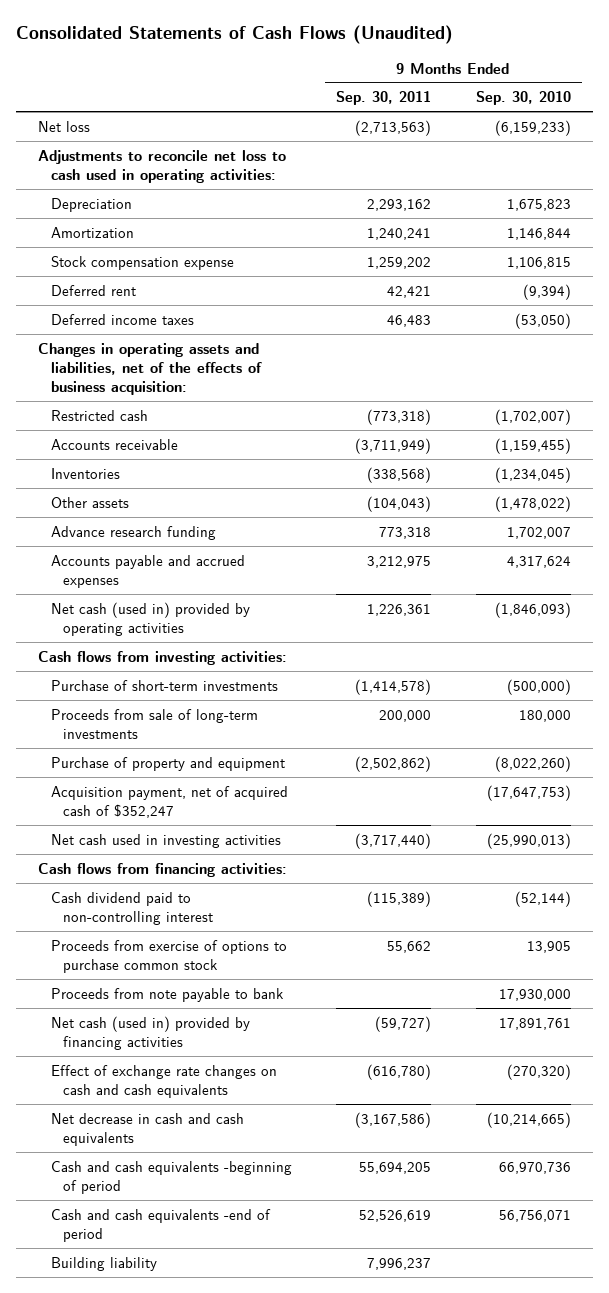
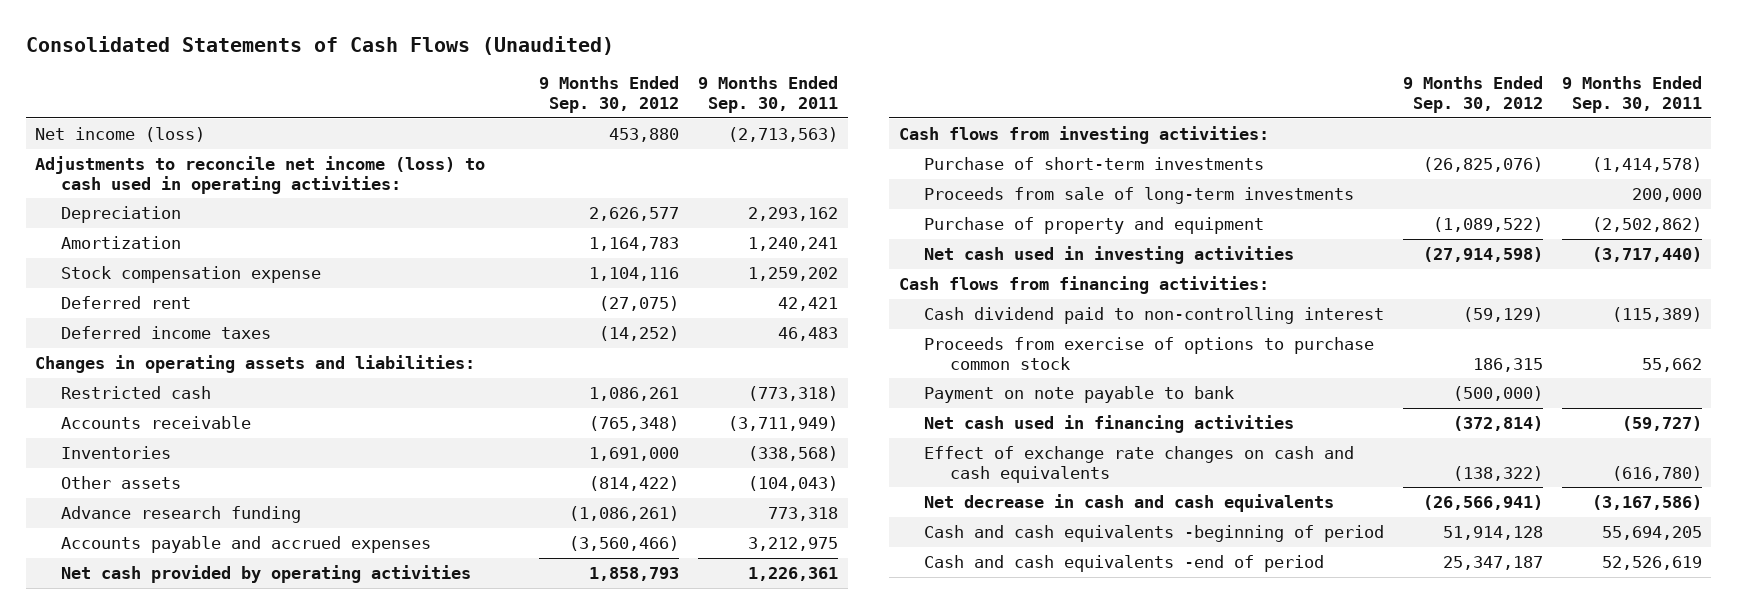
- | 9 Months Ended Sep. 30, 2011 | 9 Months Ended Sep. 30, 2010
+ | 9 Months Ended Sep. 30, 2012 | 9 Months Ended Sep. 30, 2011
- Net loss | (2,713,563) | (6,159,233)
- Adjustments to reconcile net loss to cash used in operating activities:
+ Net income (loss) | 453,880 | (2,713,563)
+ Adjustments to reconcile net income (loss) to cash used in operating activities:
- Changes in operating assets and liabilities, net of the effects of business acquisition:
+ Changes in operating assets and liabilities:
- Net cash (used in) provided by operating activities | 1,226,361 | (1,846,093)
+ Net cash provided by operating activities | 1,858,793 | 1,226,361
- Acquisition payment, net of acquired cash of $352,247 | | (17,647,753)
- Proceeds from note payable to bank | | 17,930,000
- Net cash (used in) provided by financing activities | (59,727) | 17,891,761
+ Payment on note payable to bank | (500,000) |
+ Net cash used in financing activities | (372,814) | (59,727)
- Building liability | 7,996,237 |

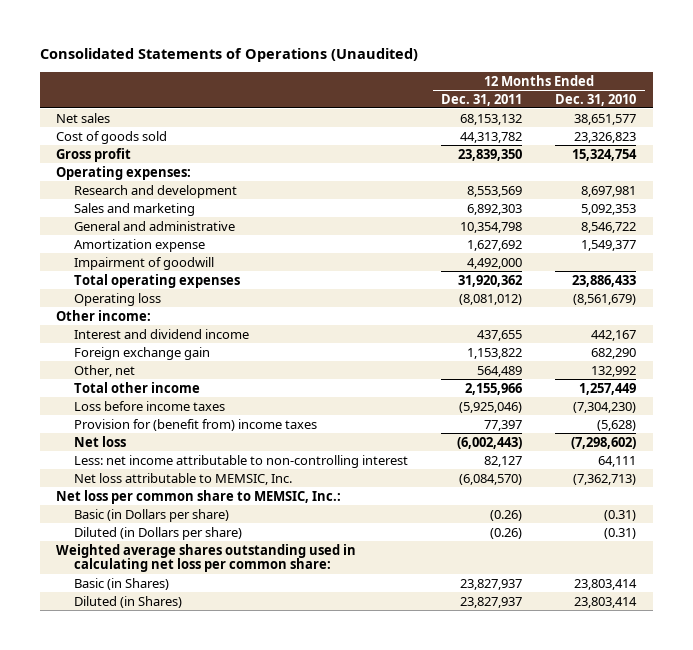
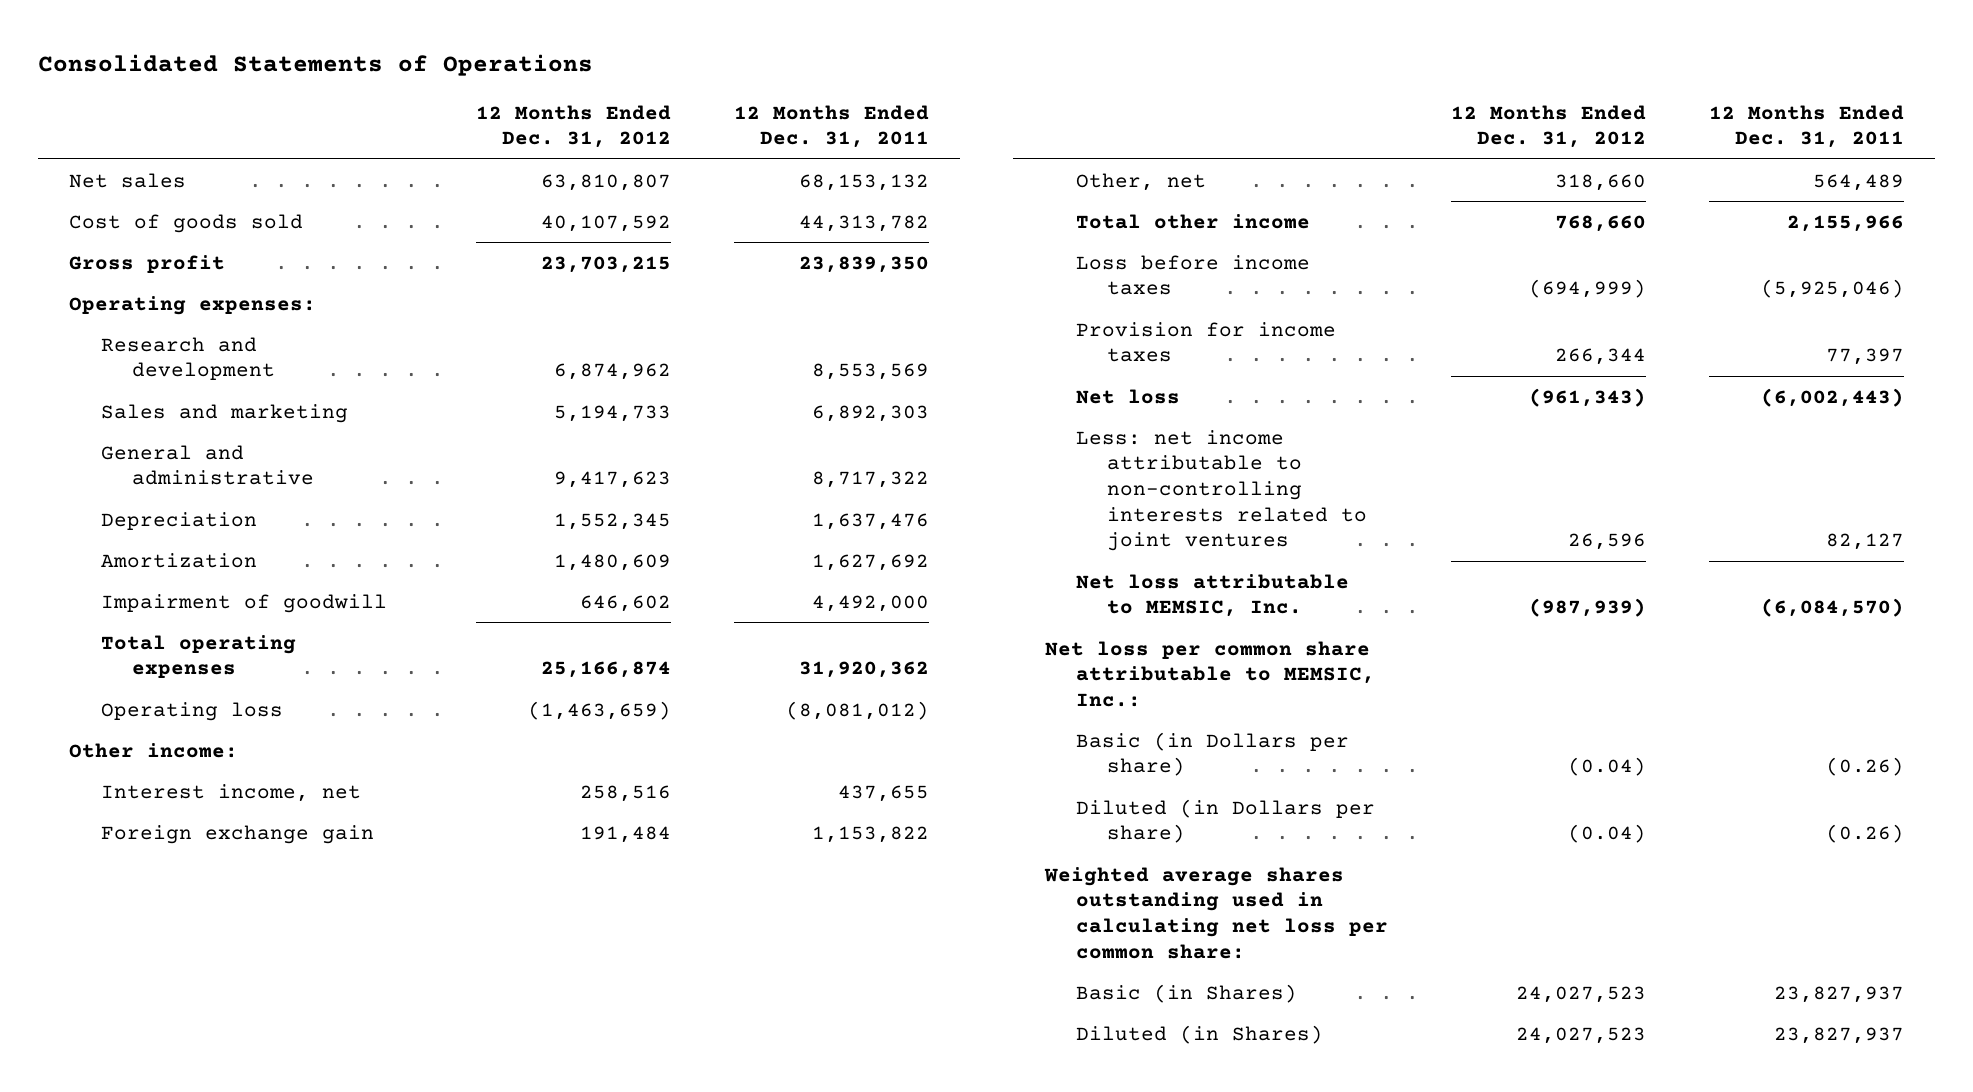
- Consolidated Statements of Operations (Unaudited)
+ Consolidated Statements of Operations
- | 12 Months Ended Dec. 31, 2011 | 12 Months Ended Dec. 31, 2010
+ | 12 Months Ended Dec. 31, 2012 | 12 Months Ended Dec. 31, 2011
- General and administrative | 10,354,798 | 8,546,722
- Amortization expense | 1,627,692 | 1,549,377
+ General and administrative | 9,417,623 | 8,717,322
+ Depreciation | 1,552,345 | 1,637,476
+ Amortization | 1,480,609 | 1,627,692
- Interest and dividend income | 437,655 | 442,167
+ Interest income, net | 258,516 | 437,655
- Provision for (benefit from) income taxes | 77,397 | (5,628)
+ Provision for income taxes | 266,344 | 77,397
- Less: net income attributable to non-controlling interest | 82,127 | 64,111
+ Less: net income attributable to non-controlling interests related to joint ventures | 26,596 | 82,127
- Net loss per common share to MEMSIC, Inc.:
+ Net loss per common share attributable to MEMSIC, Inc.:

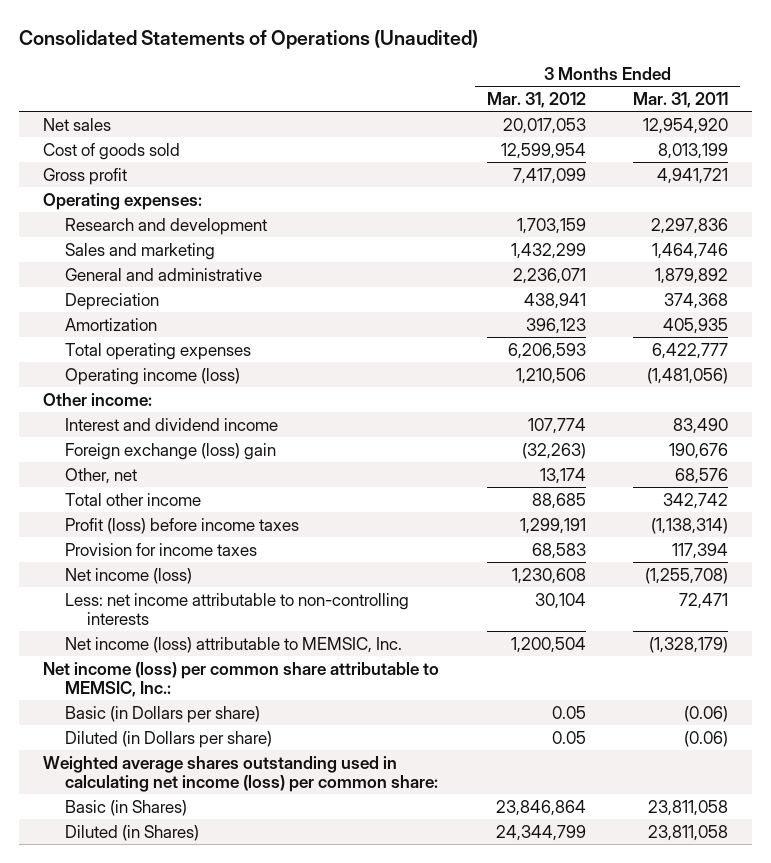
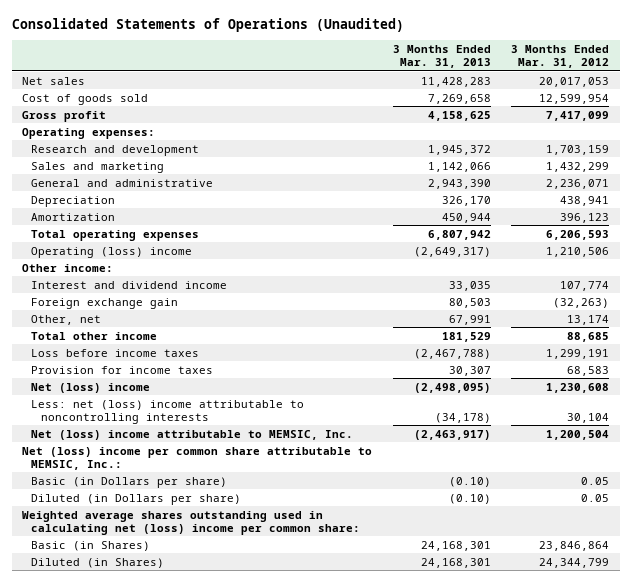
- | 3 Months Ended Mar. 31, 2012 | 3 Months Ended Mar. 31, 2011
+ | 3 Months Ended Mar. 31, 2013 | 3 Months Ended Mar. 31, 2012
- Operating income (loss) | 1,210,506 | (1,481,056)
+ Operating (loss) income | (2,649,317) | 1,210,506
- Foreign exchange (loss) gain | (32,263) | 190,676
+ Foreign exchange gain | 80,503 | (32,263)
- Profit (loss) before income taxes | 1,299,191 | (1,138,314)
+ Loss before income taxes | (2,467,788) | 1,299,191
- Net income (loss) | 1,230,608 | (1,255,708)
- Less: net income attributable to non-controlling interests | 30,104 | 72,471
- Net income (loss) attributable to MEMSIC, Inc. | 1,200,504 | (1,328,179)
- Net income (loss) per common share attributable to MEMSIC, Inc.:
+ Net (loss) income | (2,498,095) | 1,230,608
+ Less: net (loss) income attributable to noncontrolling interests | (34,178) | 30,104
+ Net (loss) income attributable to MEMSIC, Inc. | (2,463,917) | 1,200,504
+ Net (loss) income per common share attributable to MEMSIC, Inc.:
- Weighted average shares outstanding used in calculating net income (loss) per common share:
+ Weighted average shares outstanding used in calculating net (loss) income per common share:

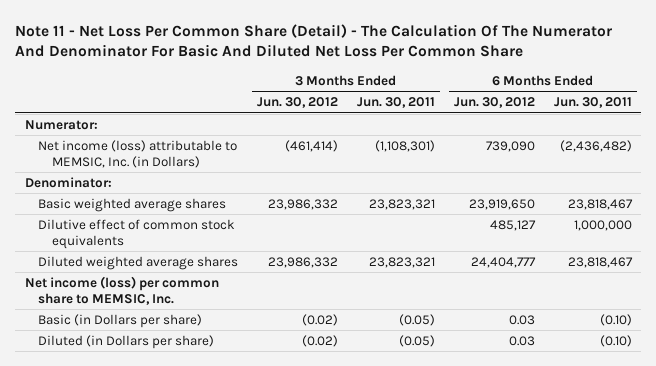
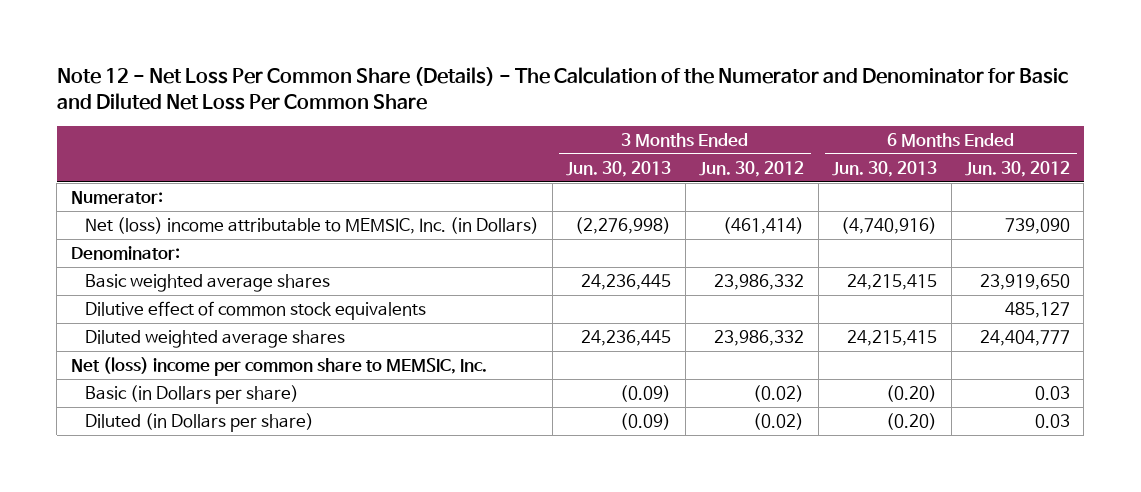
- Note 11 - Net Loss Per Common Share (Detail) - The Calculation Of The Numerator And Denominator For Basic And Diluted Net Loss Per Common Share
+ Note 12 - Net Loss Per Common Share (Details) - The Calculation of the Numerator and Denominator for Basic and Diluted Net Loss Per Common Share
- | 3 Months Ended Jun. 30, 2012 | 3 Months Ended Jun. 30, 2011 | 6 Months Ended Jun. 30, 2012 | 6 Months Ended Jun. 30, 2011
+ | 3 Months Ended Jun. 30, 2013 | 3 Months Ended Jun. 30, 2012 | 6 Months Ended Jun. 30, 2013 | 6 Months Ended Jun. 30, 2012
- Net income (loss) attributable to MEMSIC, Inc. (in Dollars) | (461,414) | (1,108,301) | 739,090 | (2,436,482)
+ Net (loss) income attributable to MEMSIC, Inc. (in Dollars) | (2,276,998) | (461,414) | (4,740,916) | 739,090
- Net income (loss) per common share to MEMSIC, Inc.
+ Net (loss) income per common share to MEMSIC, Inc.

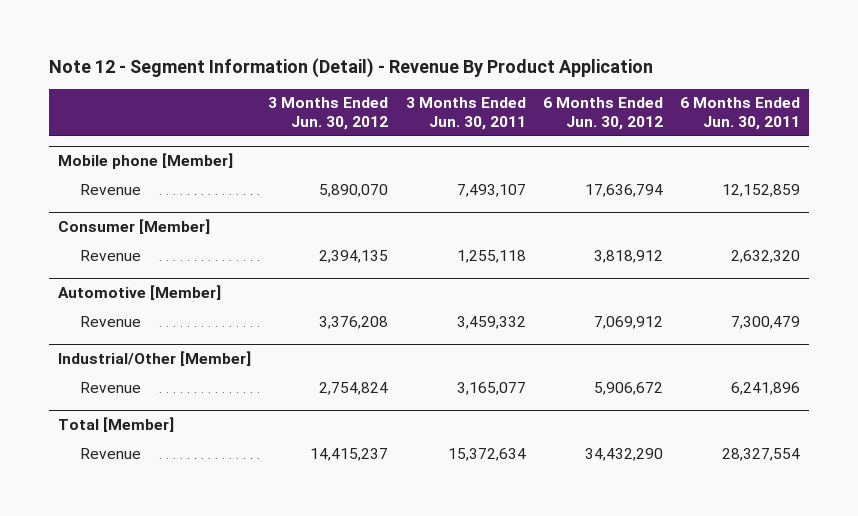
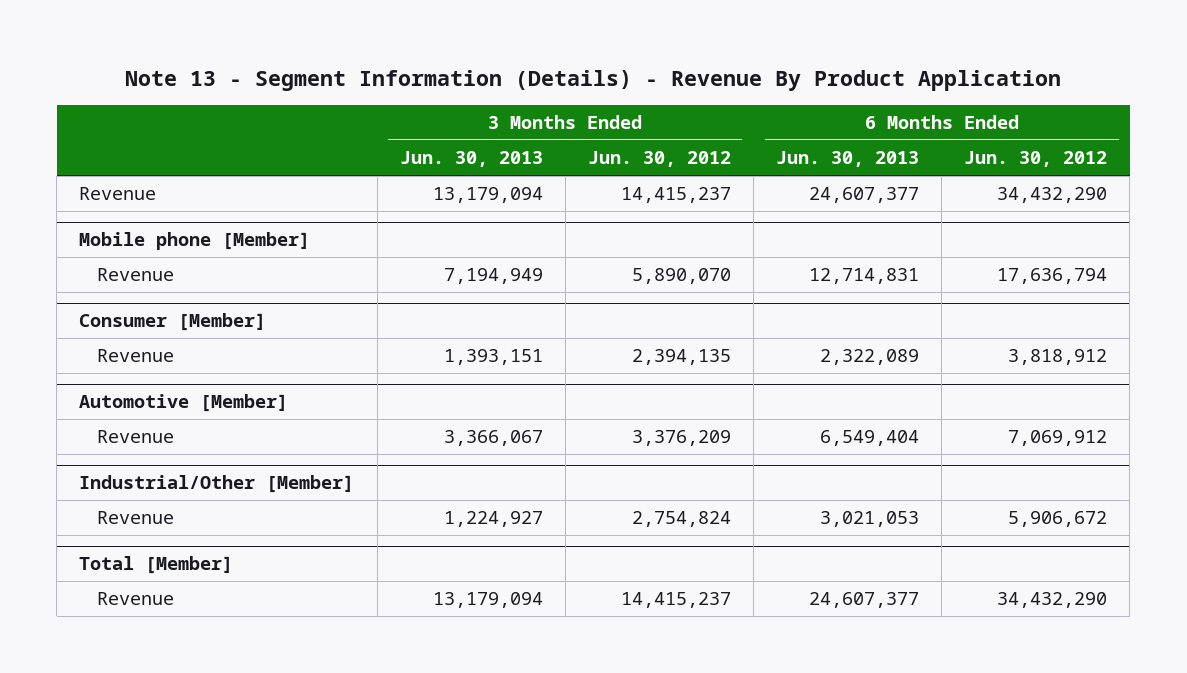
- Note 12 - Segment Information (Detail) - Revenue By Product Application
+ Note 13 - Segment Information (Details) - Revenue By Product Application
- | 3 Months Ended Jun. 30, 2012 | 3 Months Ended Jun. 30, 2011 | 6 Months Ended Jun. 30, 2012 | 6 Months Ended Jun. 30, 2011
+ | 3 Months Ended Jun. 30, 2013 | 3 Months Ended Jun. 30, 2012 | 6 Months Ended Jun. 30, 2013 | 6 Months Ended Jun. 30, 2012
+ Revenue | 13,179,094 | 14,415,237 | 24,607,377 | 34,432,290
@ Automotive [Member]
- Revenue | 3,376,208 | 3,459,332 | 7,069,912 | 7,300,479
+ Revenue | 3,366,067 | 3,376,209 | 6,549,404 | 7,069,912

